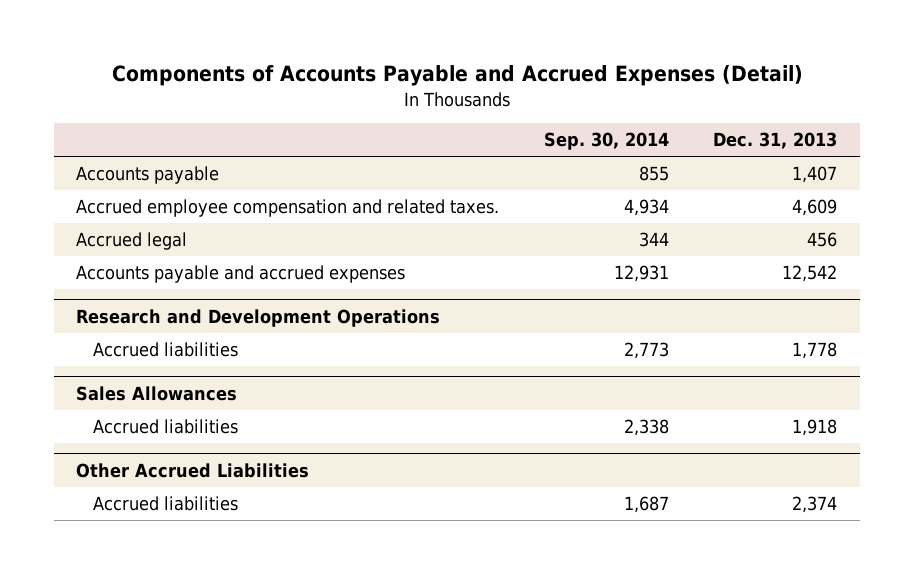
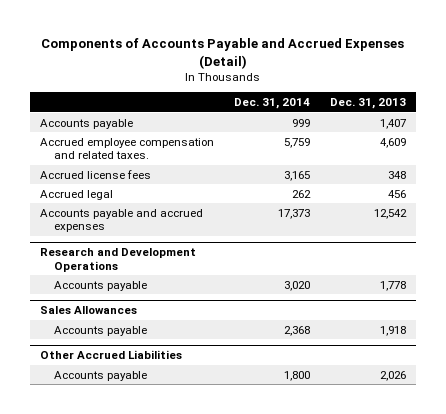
- | Sep. 30, 2014 | Dec. 31, 2013
+ | Dec. 31, 2014 | Dec. 31, 2013
+ Accrued license fees | 3,165 | 348
@ Research and Development Operations
- Accrued liabilities | 2,773 | 1,778
+ Accounts payable | 3,020 | 1,778
@ Sales Allowances
- Accrued liabilities | 2,338 | 1,918
+ Accounts payable | 2,368 | 1,918
@ Other Accrued Liabilities
- Accrued liabilities | 1,687 | 2,374
+ Accounts payable | 1,800 | 2,026

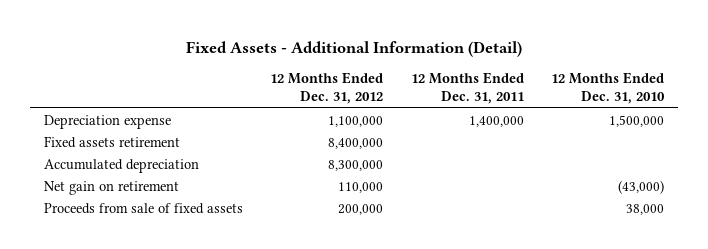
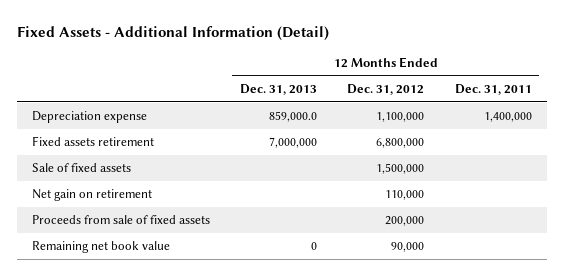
- | 12 Months Ended Dec. 31, 2012 | 12 Months Ended Dec. 31, 2011 | 12 Months Ended Dec. 31, 2010
+ | 12 Months Ended Dec. 31, 2013 | 12 Months Ended Dec. 31, 2012 | 12 Months Ended Dec. 31, 2011
- Fixed assets retirement | 8,400,000 | |
- Accumulated depreciation | 8,300,000 | |
+ Fixed assets retirement | 7,000,000 | 6,800,000 |
+ Sale of fixed assets | | 1,500,000 |
+ Remaining net book value | 0 | 90,000 |

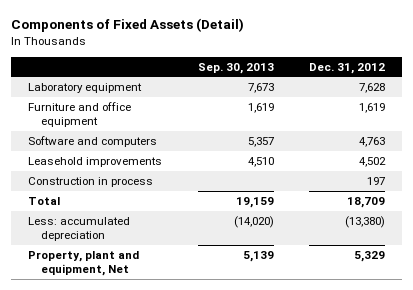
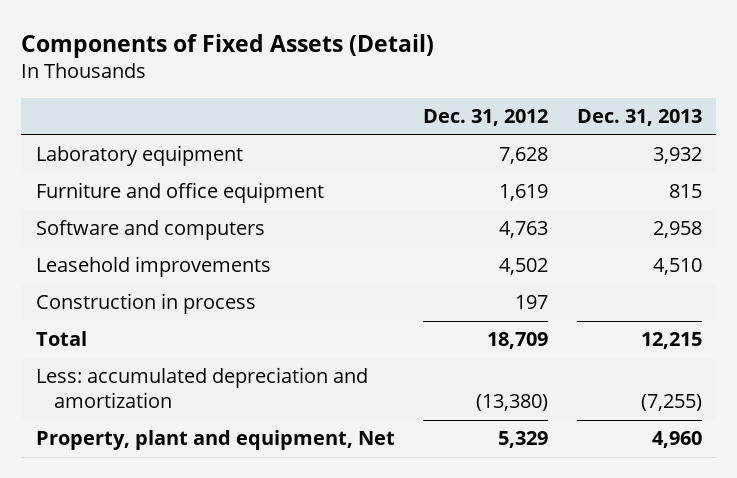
- | Sep. 30, 2013 | Dec. 31, 2012
+ | Dec. 31, 2012 | Dec. 31, 2013
- Less: accumulated depreciation | (14,020) | (13,380)
+ Less: accumulated depreciation and amortization | (13,380) | (7,255)

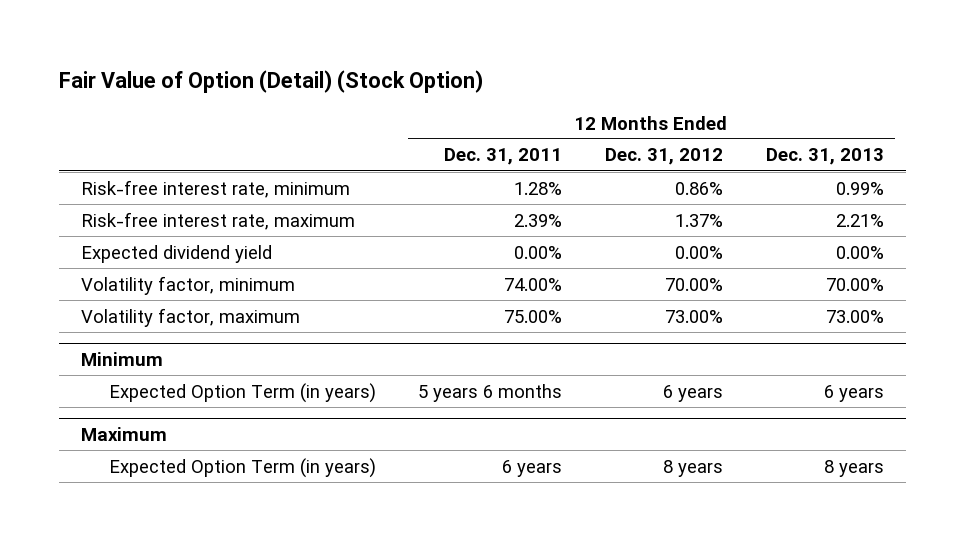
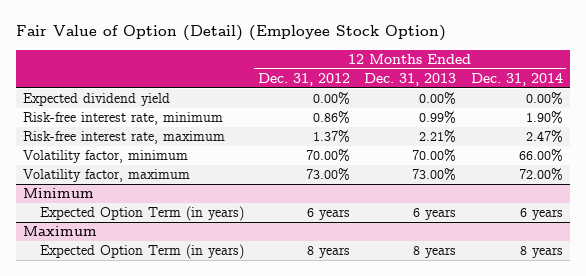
- Fair Value of Option (Detail) (Stock Option)
+ Fair Value of Option (Detail) (Employee Stock Option)
- | 12 Months Ended Dec. 31, 2011 | 12 Months Ended Dec. 31, 2012 | 12 Months Ended Dec. 31, 2013
+ | 12 Months Ended Dec. 31, 2012 | 12 Months Ended Dec. 31, 2013 | 12 Months Ended Dec. 31, 2014
moved up: Expected dividend yield | 0.00% | 0.00% | 0.00%

